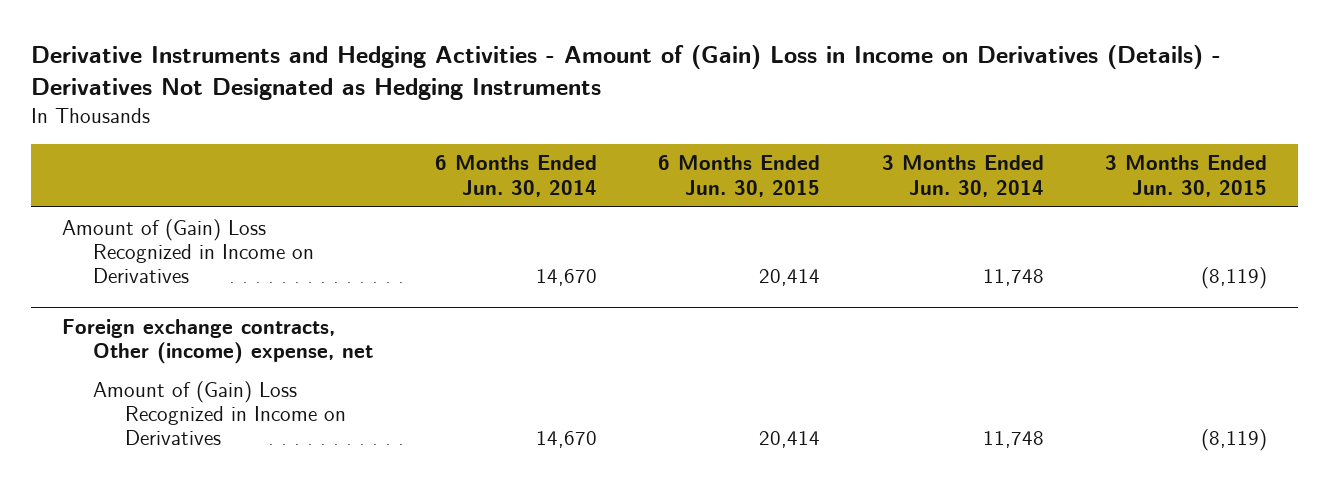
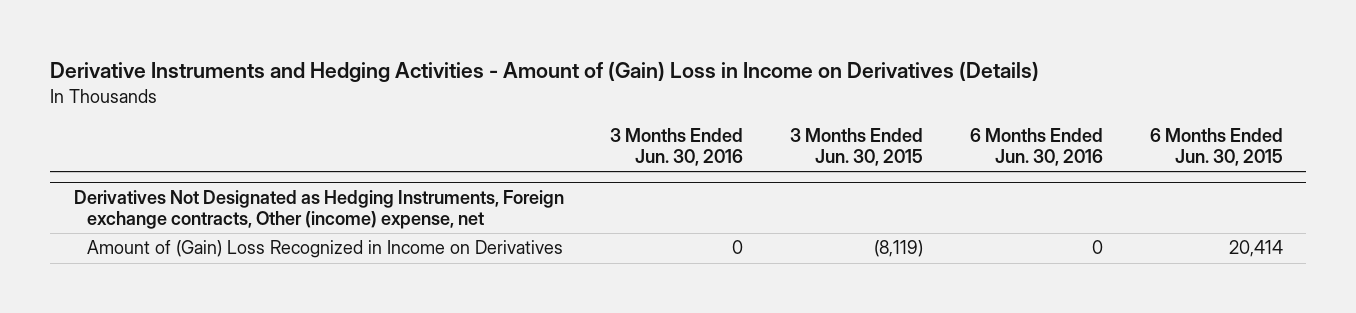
- Derivative Instruments and Hedging Activities - Amount of (Gain) Loss in Income on Derivatives (Details) - Derivatives Not Designated as Hedging Instruments
+ Derivative Instruments and Hedging Activities - Amount of (Gain) Loss in Income on Derivatives (Details)
- | 6 Months Ended Jun. 30, 2014 | 6 Months Ended Jun. 30, 2015 | 3 Months Ended Jun. 30, 2014 | 3 Months Ended Jun. 30, 2015
+ | 3 Months Ended Jun. 30, 2016 | 3 Months Ended Jun. 30, 2015 | 6 Months Ended Jun. 30, 2016 | 6 Months Ended Jun. 30, 2015
- Amount of (Gain) Loss Recognized in Income on Derivatives | 14,670 | 20,414 | 11,748 | (8,119)
- Foreign exchange contracts, Other (income) expense, net
+ Derivatives Not Designated as Hedging Instruments, Foreign exchange contracts, Other (income) expense, net

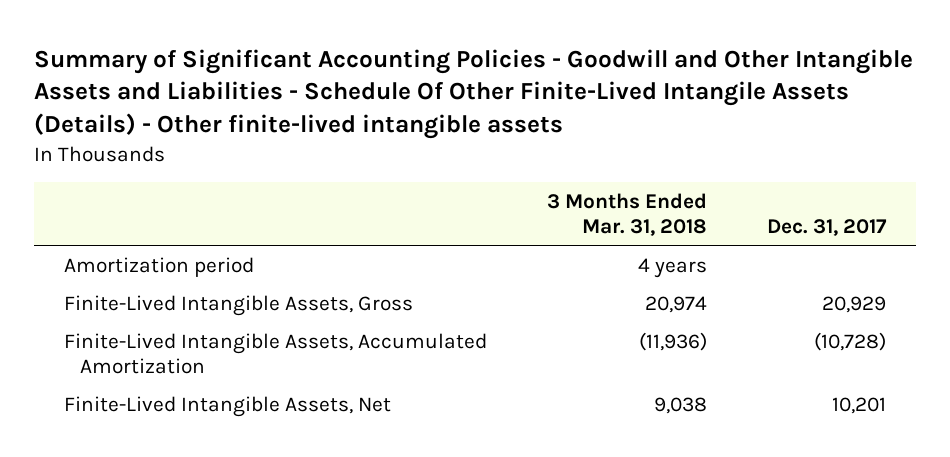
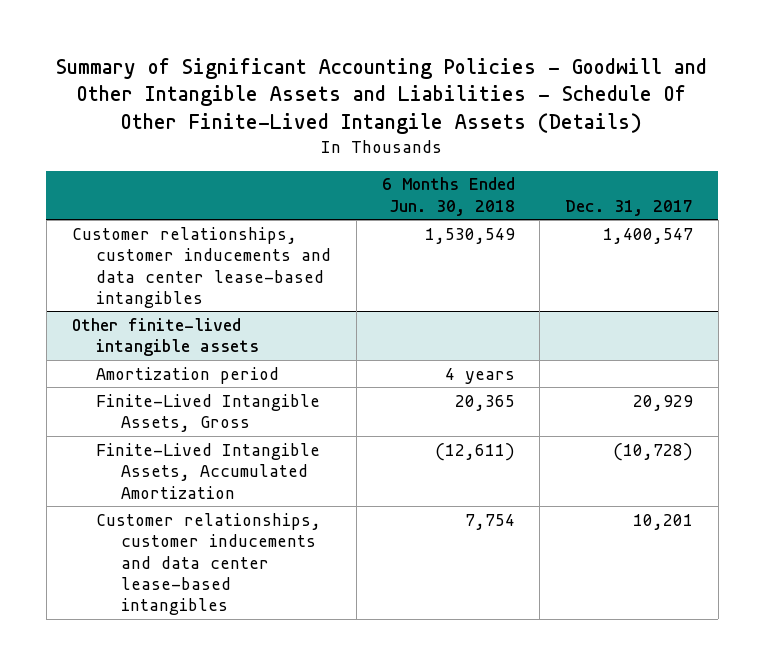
- Summary of Significant Accounting Policies - Goodwill and Other Intangible Assets and Liabilities - Schedule Of Other Finite-Lived Intangile Assets (Details) - Other finite-lived intangible assets
+ Summary of Significant Accounting Policies - Goodwill and Other Intangible Assets and Liabilities - Schedule Of Other Finite-Lived Intangile Assets (Details)
- | 3 Months Ended Mar. 31, 2018 | Dec. 31, 2017
+ | 6 Months Ended Jun. 30, 2018 | Dec. 31, 2017
+ Customer relationships, customer inducements and data center lease-based intangibles | 1,530,549 | 1,400,547
+ Other finite-lived intangible assets
- Finite-Lived Intangible Assets, Net | 9,038 | 10,201
+ Customer relationships, customer inducements and data center lease-based intangibles | 7,754 | 10,201

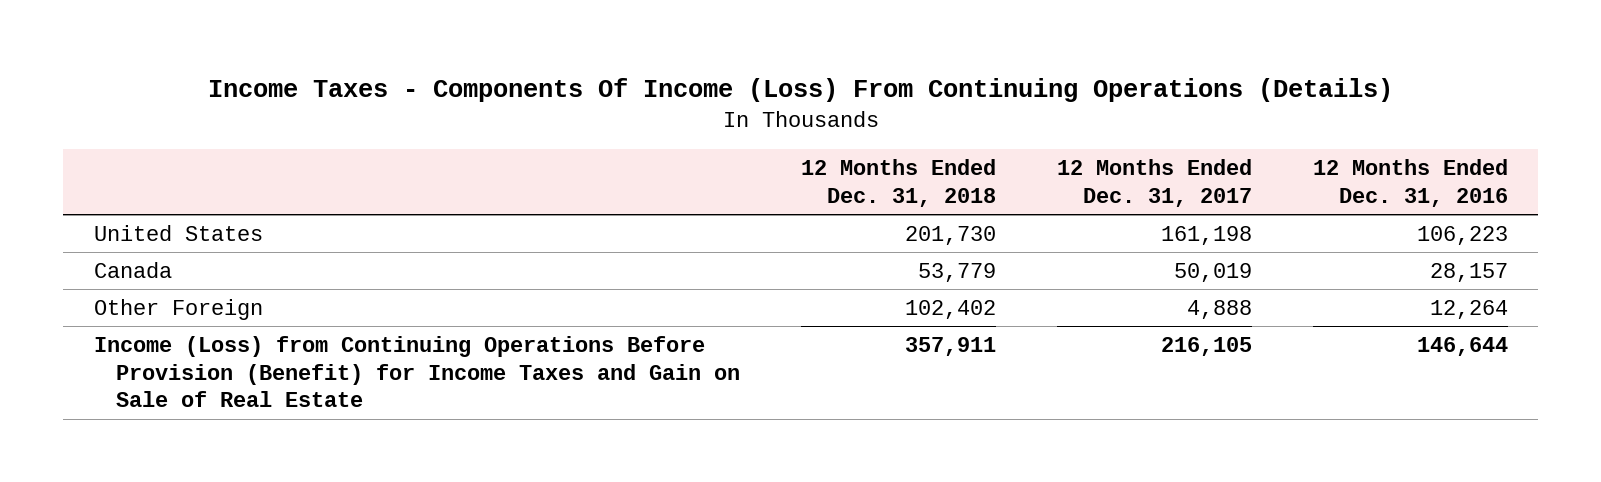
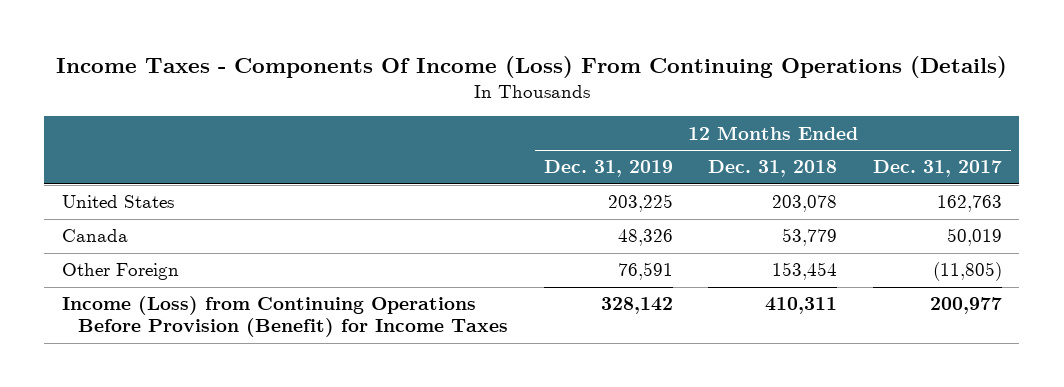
- | 12 Months Ended Dec. 31, 2018 | 12 Months Ended Dec. 31, 2017 | 12 Months Ended Dec. 31, 2016
+ | 12 Months Ended Dec. 31, 2019 | 12 Months Ended Dec. 31, 2018 | 12 Months Ended Dec. 31, 2017
- United States | 201,730 | 161,198 | 106,223
+ United States | 203,225 | 203,078 | 162,763
- Other Foreign | 102,402 | 4,888 | 12,264
- Income (Loss) from Continuing Operations Before Provision (Benefit) for Income Taxes and Gain on Sale of Real Estate | 357,911 | 216,105 | 146,644
+ Other Foreign | 76,591 | 153,454 | (11,805)
+ Income (Loss) from Continuing Operations Before Provision (Benefit) for Income Taxes | 328,142 | 410,311 | 200,977

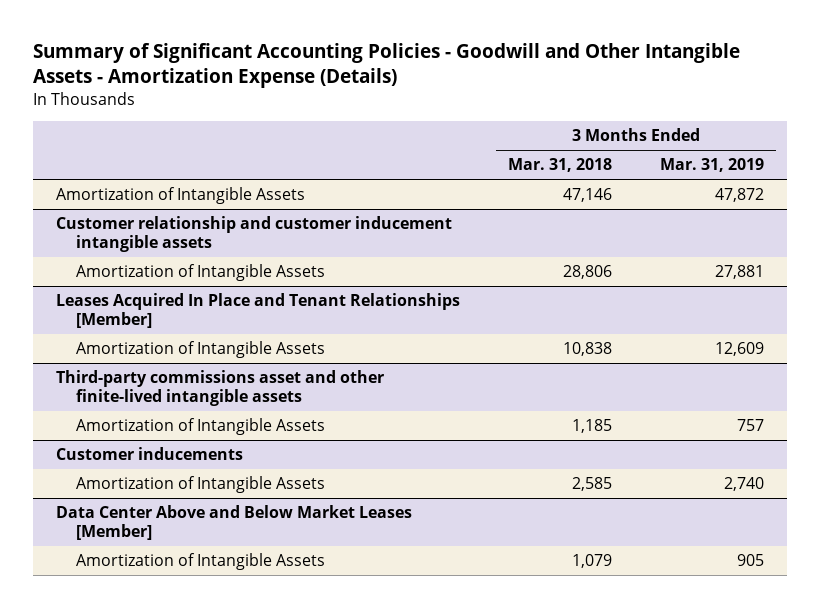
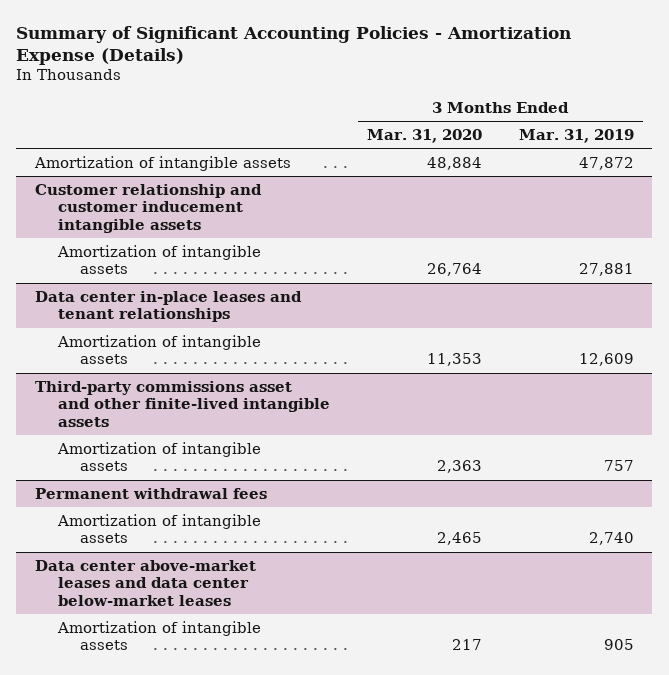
- Summary of Significant Accounting Policies - Goodwill and Other Intangible Assets - Amortization Expense (Details)
+ Summary of Significant Accounting Policies - Amortization Expense (Details)
- | 3 Months Ended Mar. 31, 2018 | 3 Months Ended Mar. 31, 2019
+ | 3 Months Ended Mar. 31, 2020 | 3 Months Ended Mar. 31, 2019
- Amortization of Intangible Assets | 47,146 | 47,872
+ Amortization of intangible assets | 48,884 | 47,872
@ Customer relationship and customer inducement intangible assets
- Amortization of Intangible Assets | 28,806 | 27,881
- Leases Acquired In Place and Tenant Relationships [Member]
- Amortization of Intangible Assets | 10,838 | 12,609
@ Customer relationship and customer inducement intangible assets
+ Amortization of intangible assets | 26,764 | 27,881
+ Data center in-place leases and tenant relationships
+ Amortization of intangible assets | 11,353 | 12,609
@ Third-party commissions asset and other finite-lived intangible assets
- Amortization of Intangible Assets | 1,185 | 757
- Customer inducements
- Amortization of Intangible Assets | 2,585 | 2,740
- Data Center Above and Below Market Leases [Member]
- Amortization of Intangible Assets | 1,079 | 905
@ Third-party commissions asset and other finite-lived intangible assets
+ Amortization of intangible assets | 2,363 | 757
+ Permanent withdrawal fees
+ Amortization of intangible assets | 2,465 | 2,740
+ Data center above-market leases and data center below-market leases
+ Amortization of intangible assets | 217 | 905

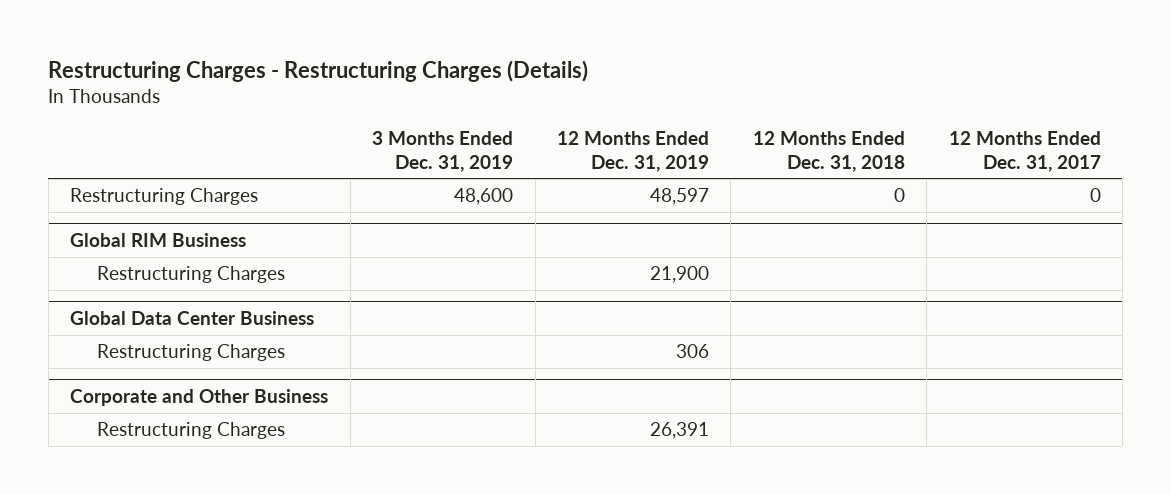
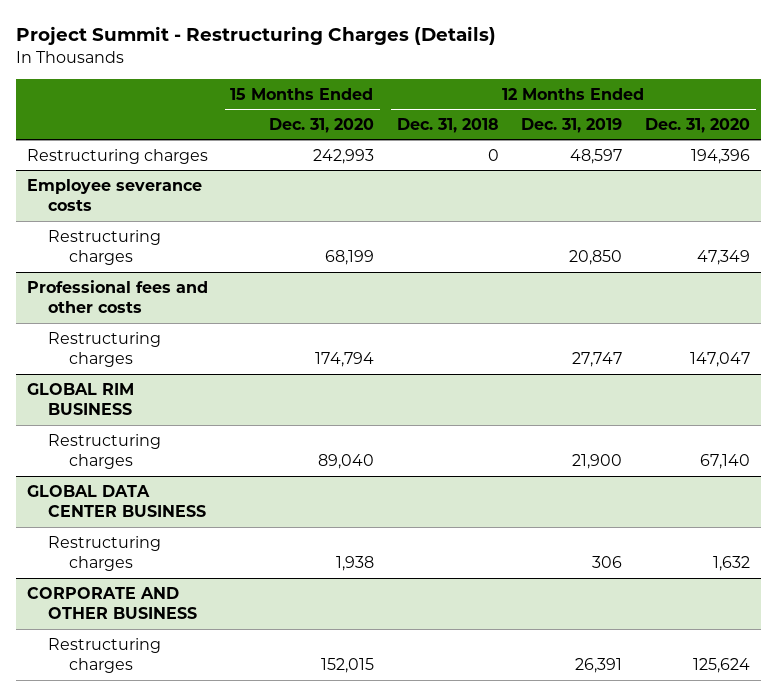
- Restructuring Charges - Restructuring Charges (Details)
+ Project Summit - Restructuring Charges (Details)
- | 3 Months Ended Dec. 31, 2019 | 12 Months Ended Dec. 31, 2019 | 12 Months Ended Dec. 31, 2018 | 12 Months Ended Dec. 31, 2017
+ | 15 Months Ended Dec. 31, 2020 | 12 Months Ended Dec. 31, 2018 | 12 Months Ended Dec. 31, 2019 | 12 Months Ended Dec. 31, 2020
- Restructuring Charges | 48,600 | 48,597 | 0 | 0
- Global RIM Business
- Restructuring Charges | | 21,900 | |
- Global Data Center Business
- Restructuring Charges | | 306 | |
- Corporate and Other Business
- Restructuring Charges | | 26,391 | |
+ Restructuring charges | 242,993 | 0 | 48,597 | 194,396
+ Employee severance costs
+ Restructuring charges | 68,199 | | 20,850 | 47,349
+ Professional fees and other costs
+ Restructuring charges | 174,794 | | 27,747 | 147,047
+ GLOBAL RIM BUSINESS
+ Restructuring charges | 89,040 | | 21,900 | 67,140
+ GLOBAL DATA CENTER BUSINESS
+ Restructuring charges | 1,938 | | 306 | 1,632
+ CORPORATE AND OTHER BUSINESS
+ Restructuring charges | 152,015 | | 26,391 | 125,624

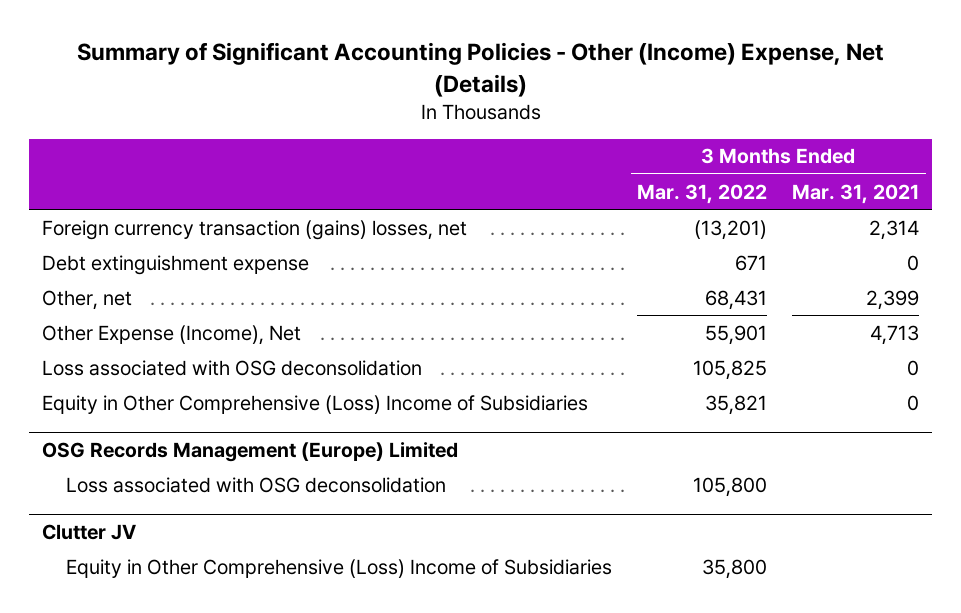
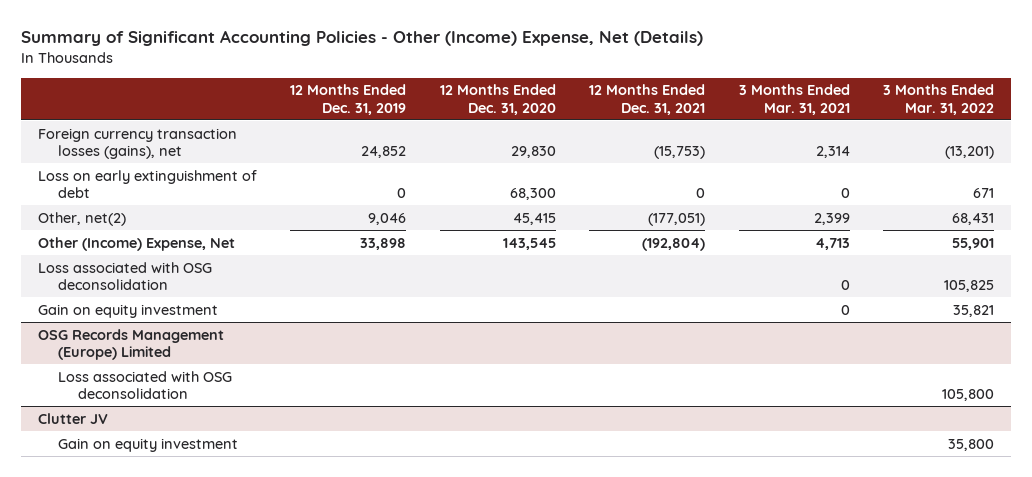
- | 3 Months Ended Mar. 31, 2022 | 3 Months Ended Mar. 31, 2021
+ | 12 Months Ended Dec. 31, 2019 | 12 Months Ended Dec. 31, 2020 | 12 Months Ended Dec. 31, 2021 | 3 Months Ended Mar. 31, 2021 | 3 Months Ended Mar. 31, 2022
- Foreign currency transaction (gains) losses, net | (13,201) | 2,314
- Debt extinguishment expense | 671 | 0
- Other, net | 68,431 | 2,399
- Other Expense (Income), Net | 55,901 | 4,713
+ Foreign currency transaction losses (gains), net | 24,852 | 29,830 | (15,753) | 2,314 | (13,201)
+ Loss on early extinguishment of debt | 0 | 68,300 | 0 | 0 | 671
+ Other, net(2) | 9,046 | 45,415 | (177,051) | 2,399 | 68,431
+ Other (Income) Expense, Net | 33,898 | 143,545 | (192,804) | 4,713 | 55,901
- Equity in Other Comprehensive (Loss) Income of Subsidiaries | 35,821 | 0
+ Gain on equity investment | | | | 0 | 35,821
@ Clutter JV
- Equity in Other Comprehensive (Loss) Income of Subsidiaries | 35,800 |
+ Gain on equity investment | | | | | 35,800

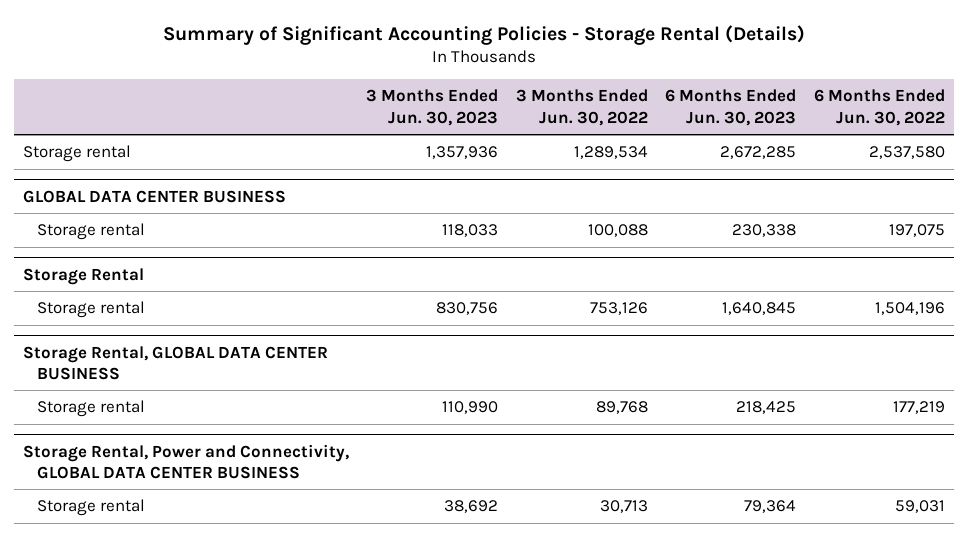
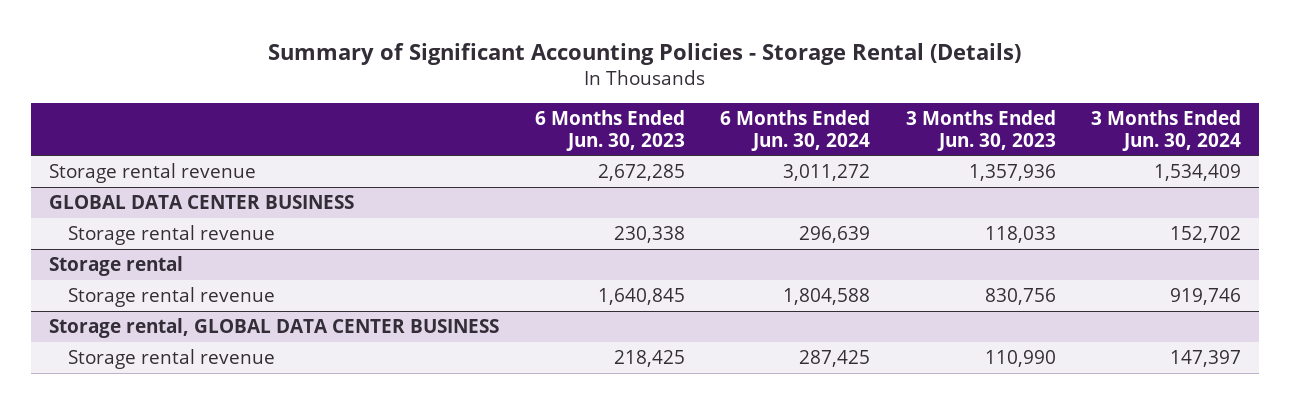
- | 3 Months Ended Jun. 30, 2023 | 3 Months Ended Jun. 30, 2022 | 6 Months Ended Jun. 30, 2023 | 6 Months Ended Jun. 30, 2022
+ | 6 Months Ended Jun. 30, 2023 | 6 Months Ended Jun. 30, 2024 | 3 Months Ended Jun. 30, 2023 | 3 Months Ended Jun. 30, 2024
- Storage rental | 1,357,936 | 1,289,534 | 2,672,285 | 2,537,580
+ Storage rental revenue | 2,672,285 | 3,011,272 | 1,357,936 | 1,534,409
@ GLOBAL DATA CENTER BUSINESS
- Storage rental | 118,033 | 100,088 | 230,338 | 197,075
- Storage Rental
- Storage rental | 830,756 | 753,126 | 1,640,845 | 1,504,196
- Storage Rental, GLOBAL DATA CENTER BUSINESS
- Storage rental | 110,990 | 89,768 | 218,425 | 177,219
- Storage Rental, Power and Connectivity, GLOBAL DATA CENTER BUSINESS
- Storage rental | 38,692 | 30,713 | 79,364 | 59,031
@ GLOBAL DATA CENTER BUSINESS
+ Storage rental revenue | 230,338 | 296,639 | 118,033 | 152,702
+ Storage rental
+ Storage rental revenue | 1,640,845 | 1,804,588 | 830,756 | 919,746
+ Storage rental, GLOBAL DATA CENTER BUSINESS
+ Storage rental revenue | 218,425 | 287,425 | 110,990 | 147,397

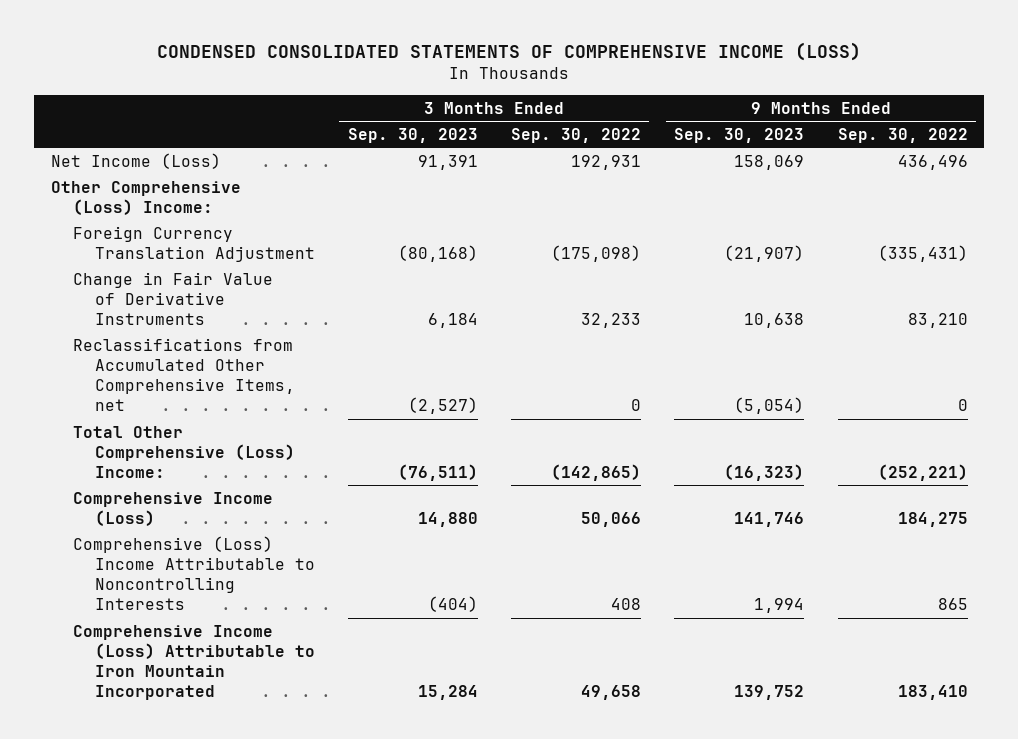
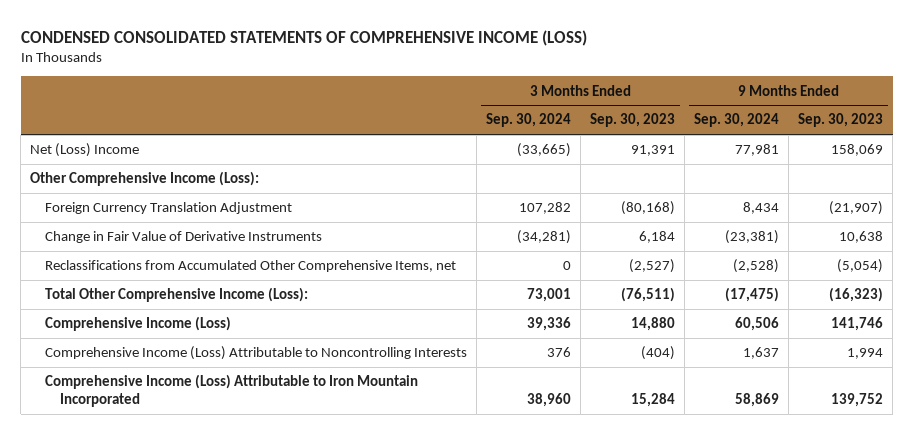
- | 3 Months Ended Sep. 30, 2023 | 3 Months Ended Sep. 30, 2022 | 9 Months Ended Sep. 30, 2023 | 9 Months Ended Sep. 30, 2022
+ | 3 Months Ended Sep. 30, 2024 | 3 Months Ended Sep. 30, 2023 | 9 Months Ended Sep. 30, 2024 | 9 Months Ended Sep. 30, 2023
- Net Income (Loss) | 91,391 | 192,931 | 158,069 | 436,496
- Other Comprehensive (Loss) Income:
+ Net (Loss) Income | (33,665) | 91,391 | 77,981 | 158,069
+ Other Comprehensive Income (Loss):
- Total Other Comprehensive (Loss) Income: | (76,511) | (142,865) | (16,323) | (252,221)
+ Total Other Comprehensive Income (Loss): | 73,001 | (76,511) | (17,475) | (16,323)
- Comprehensive (Loss) Income Attributable to Noncontrolling Interests | (404) | 408 | 1,994 | 865
+ Comprehensive Income (Loss) Attributable to Noncontrolling Interests | 376 | (404) | 1,637 | 1,994

